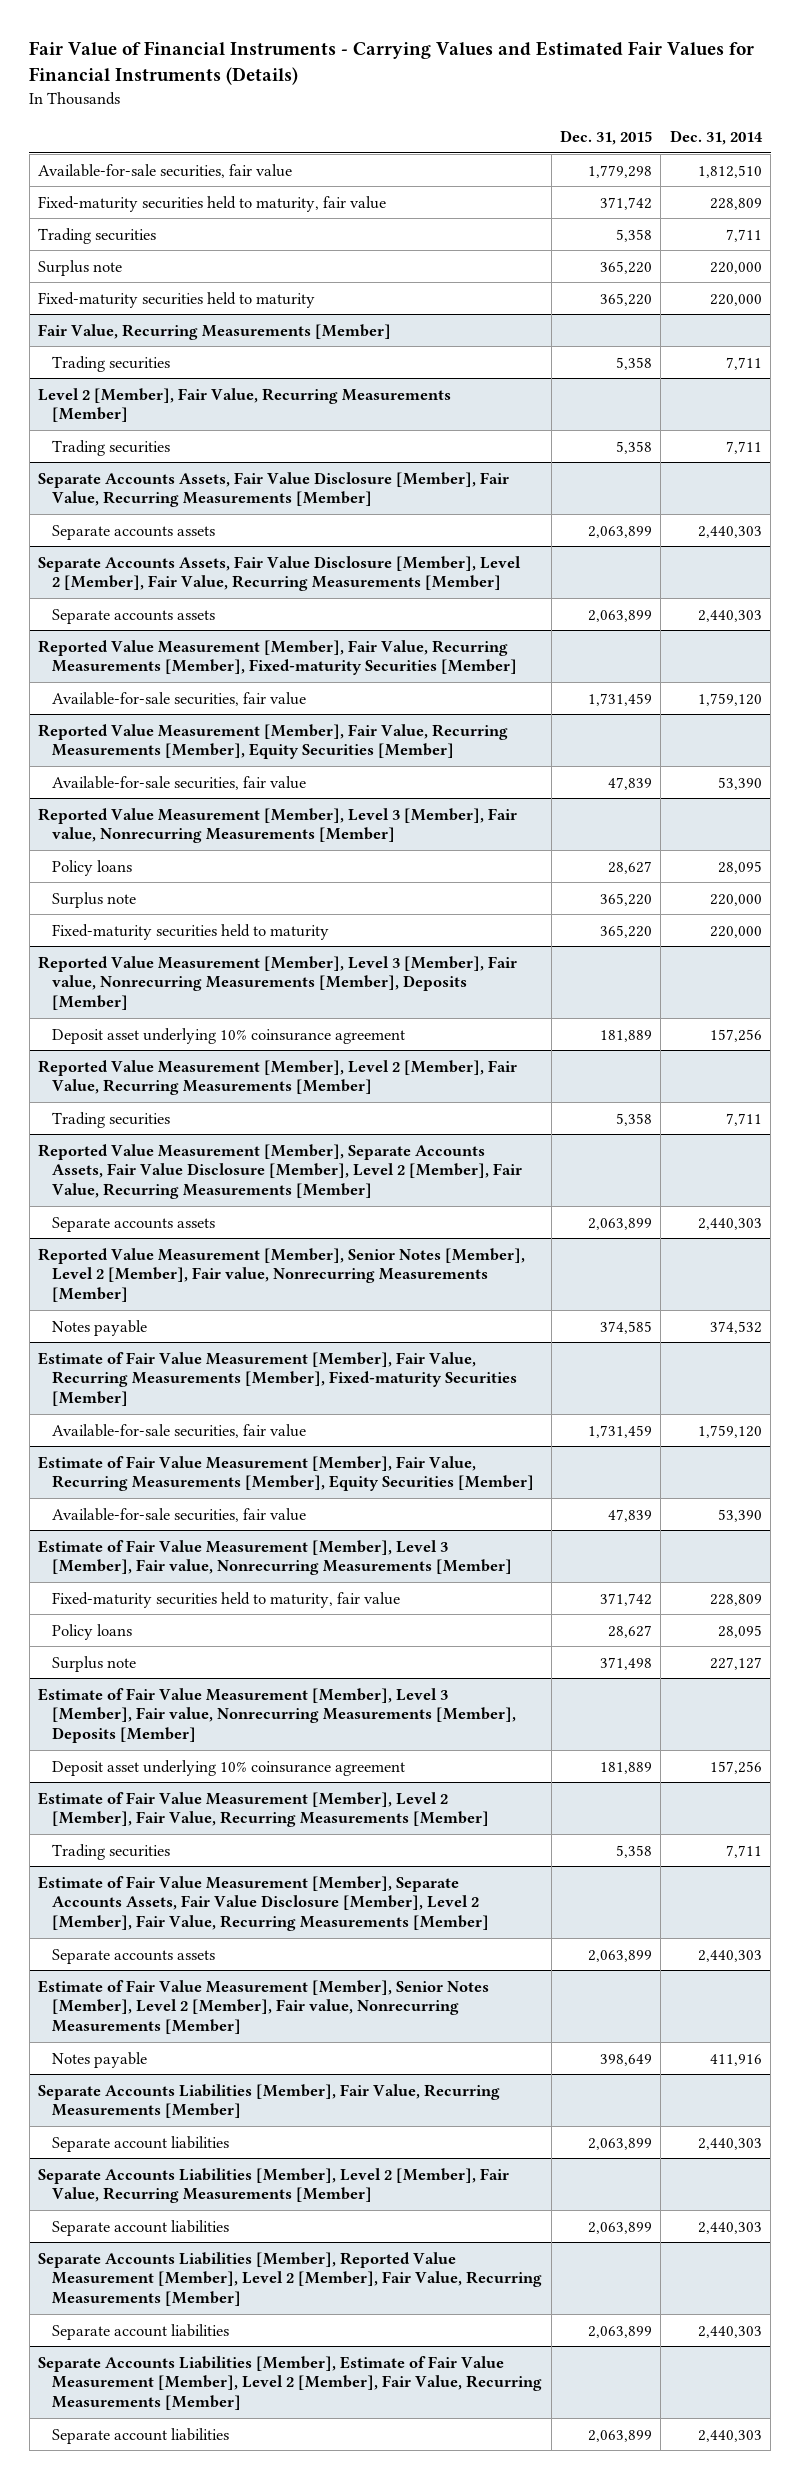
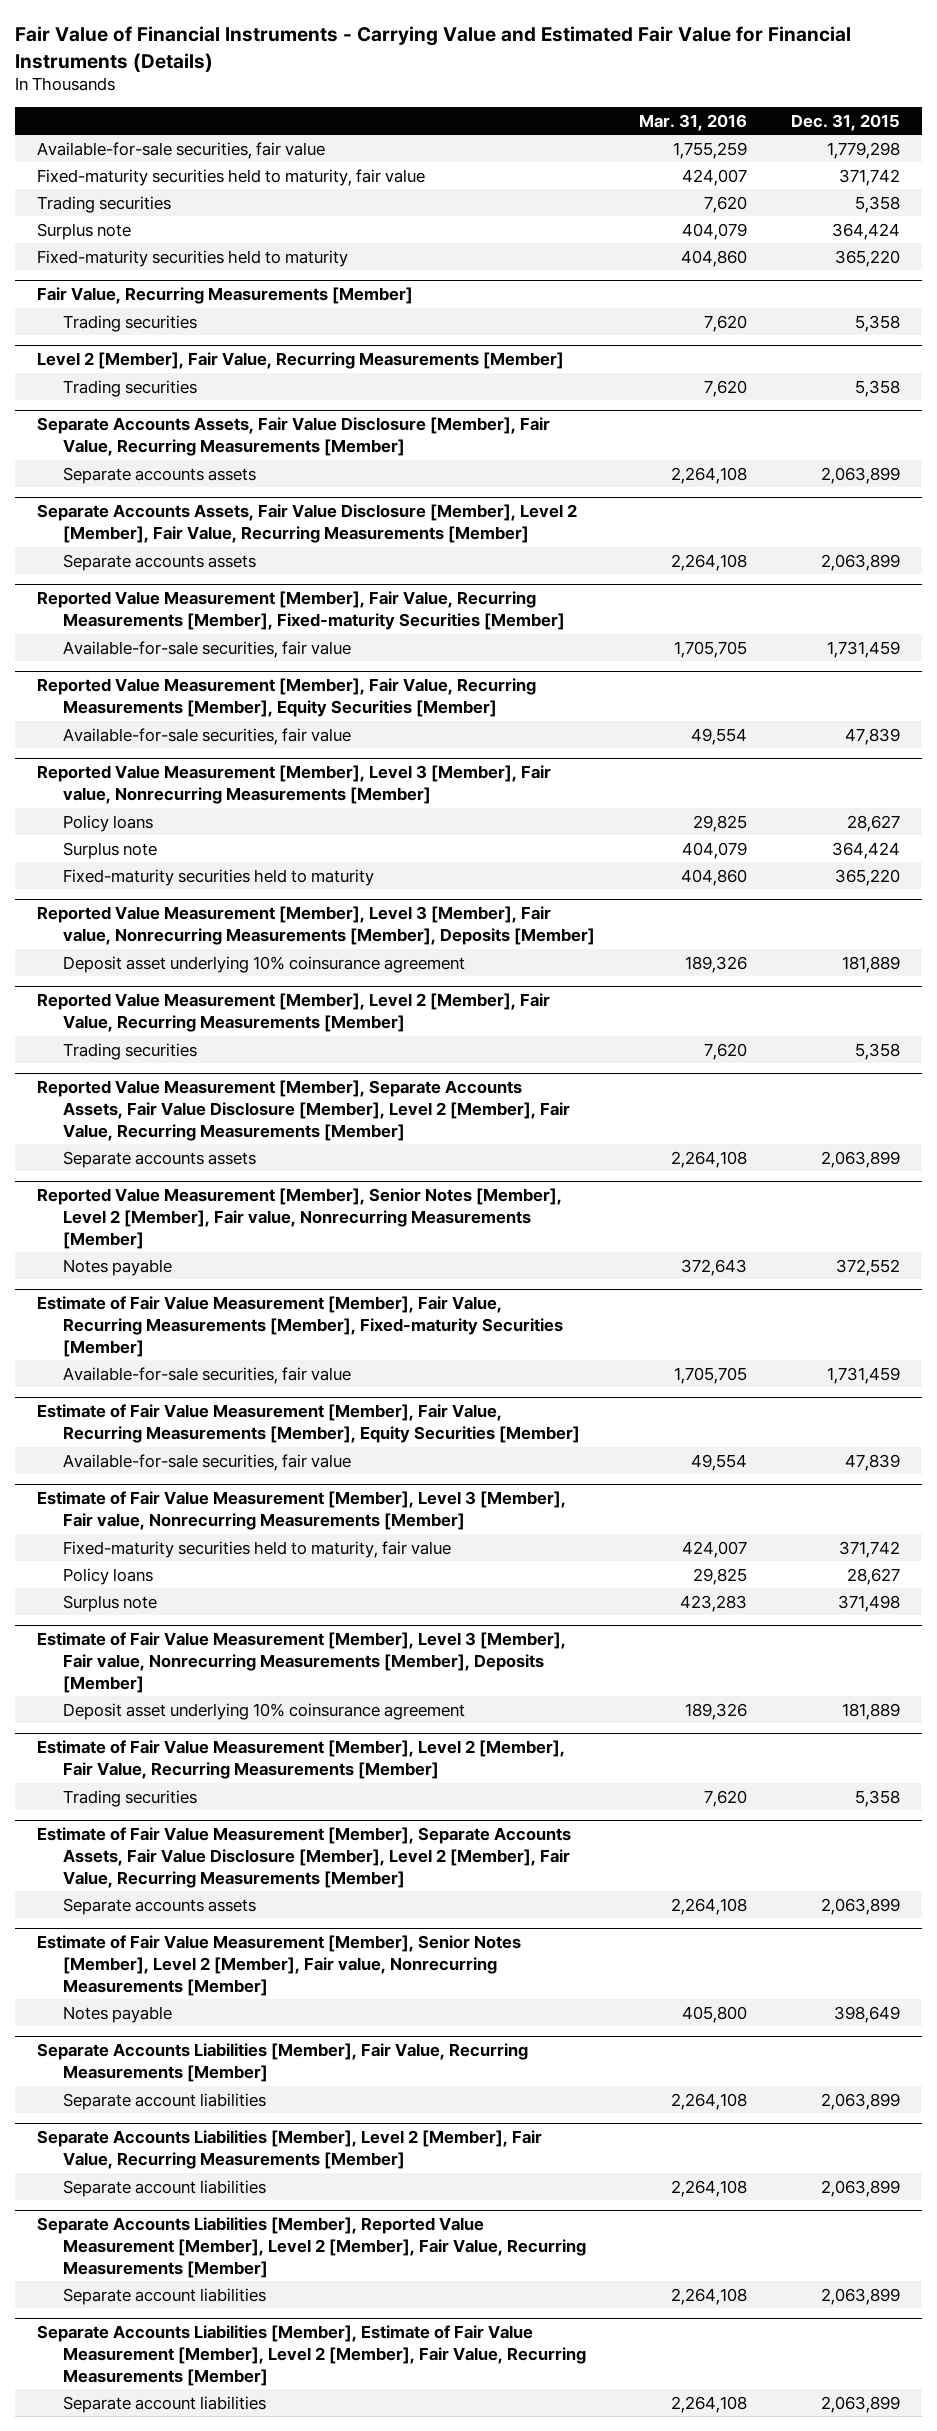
- Fair Value of Financial Instruments - Carrying Values and Estimated Fair Values for Financial Instruments (Details)
+ Fair Value of Financial Instruments - Carrying Value and Estimated Fair Value for Financial Instruments (Details)
- | Dec. 31, 2015 | Dec. 31, 2014
+ | Mar. 31, 2016 | Dec. 31, 2015
- Surplus note | 365,220 | 220,000
+ Surplus note | 404,079 | 364,424
@ Reported Value Measurement [Member], Level 3 [Member], Fair value, Nonrecurring Measurements [Member]
- Surplus note | 365,220 | 220,000
+ Surplus note | 404,079 | 364,424
@ Reported Value Measurement [Member], Senior Notes [Member], Level 2 [Member], Fair value, Nonrecurring Measurements [Member]
- Notes payable | 374,585 | 374,532
+ Notes payable | 372,643 | 372,552

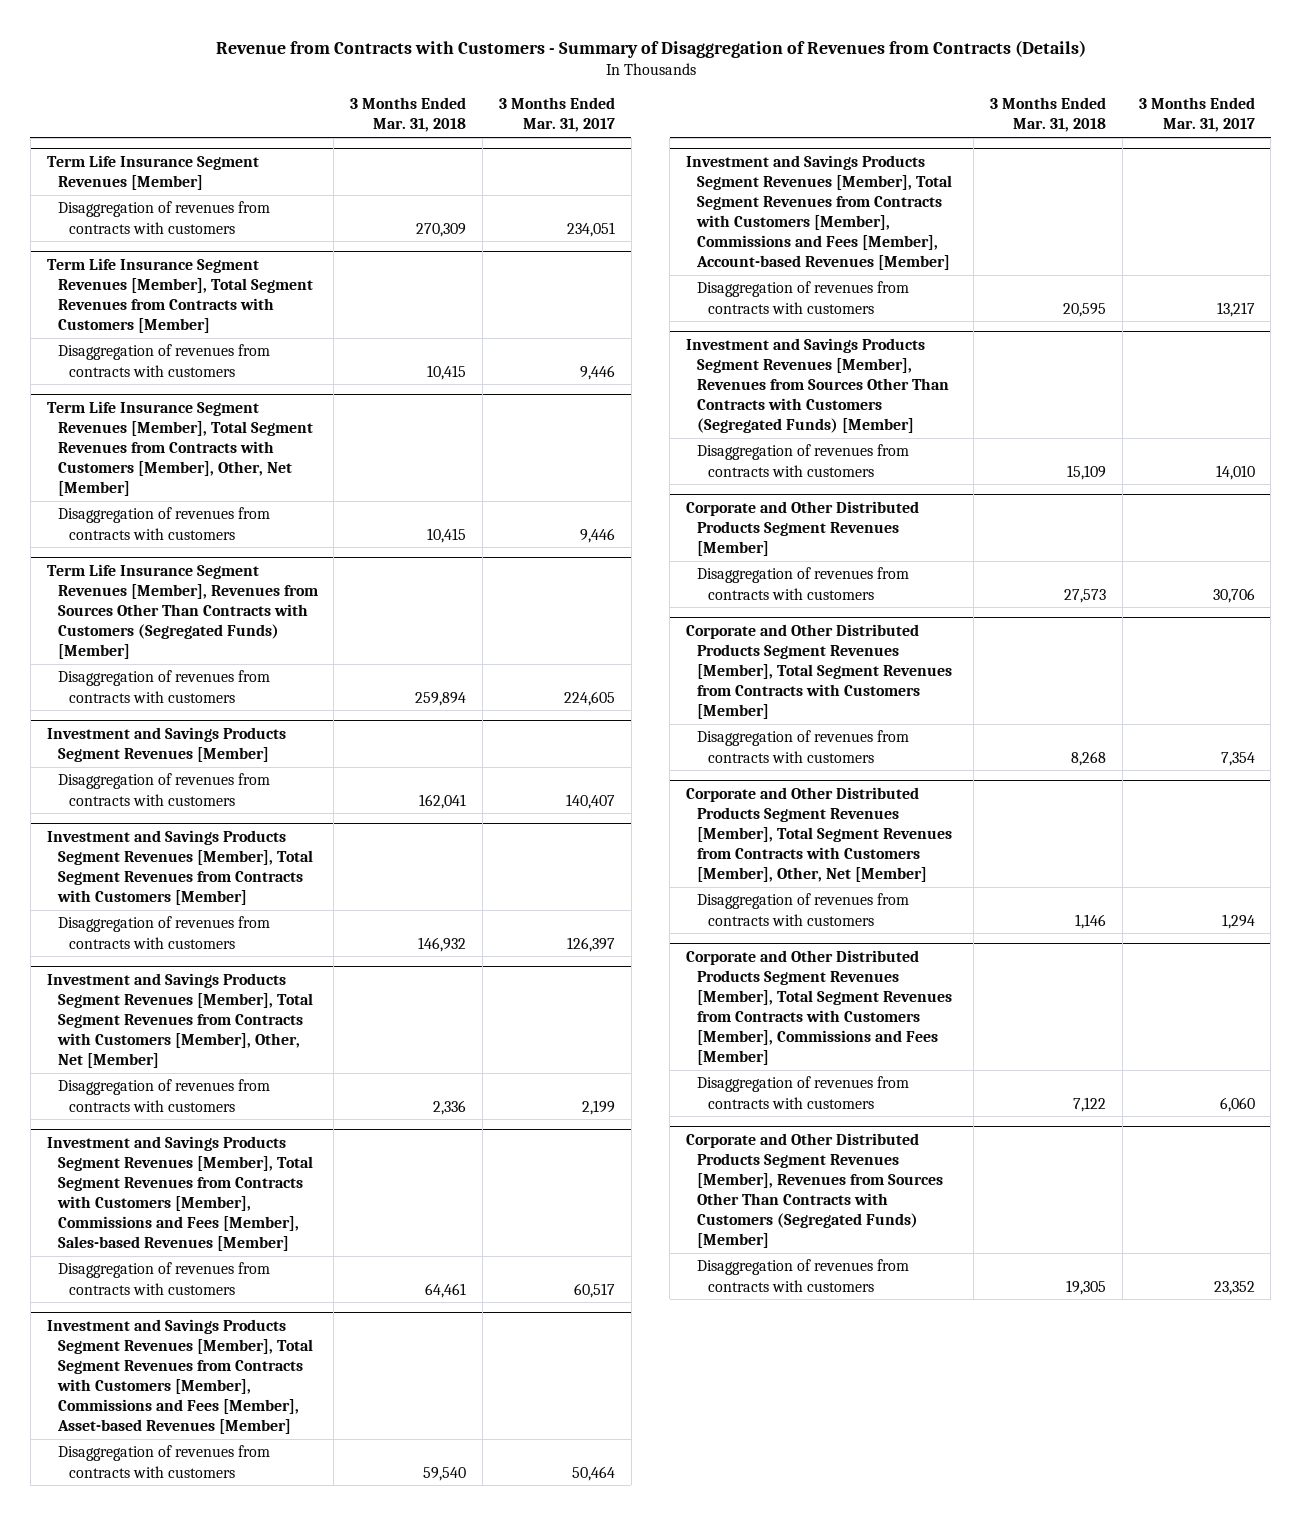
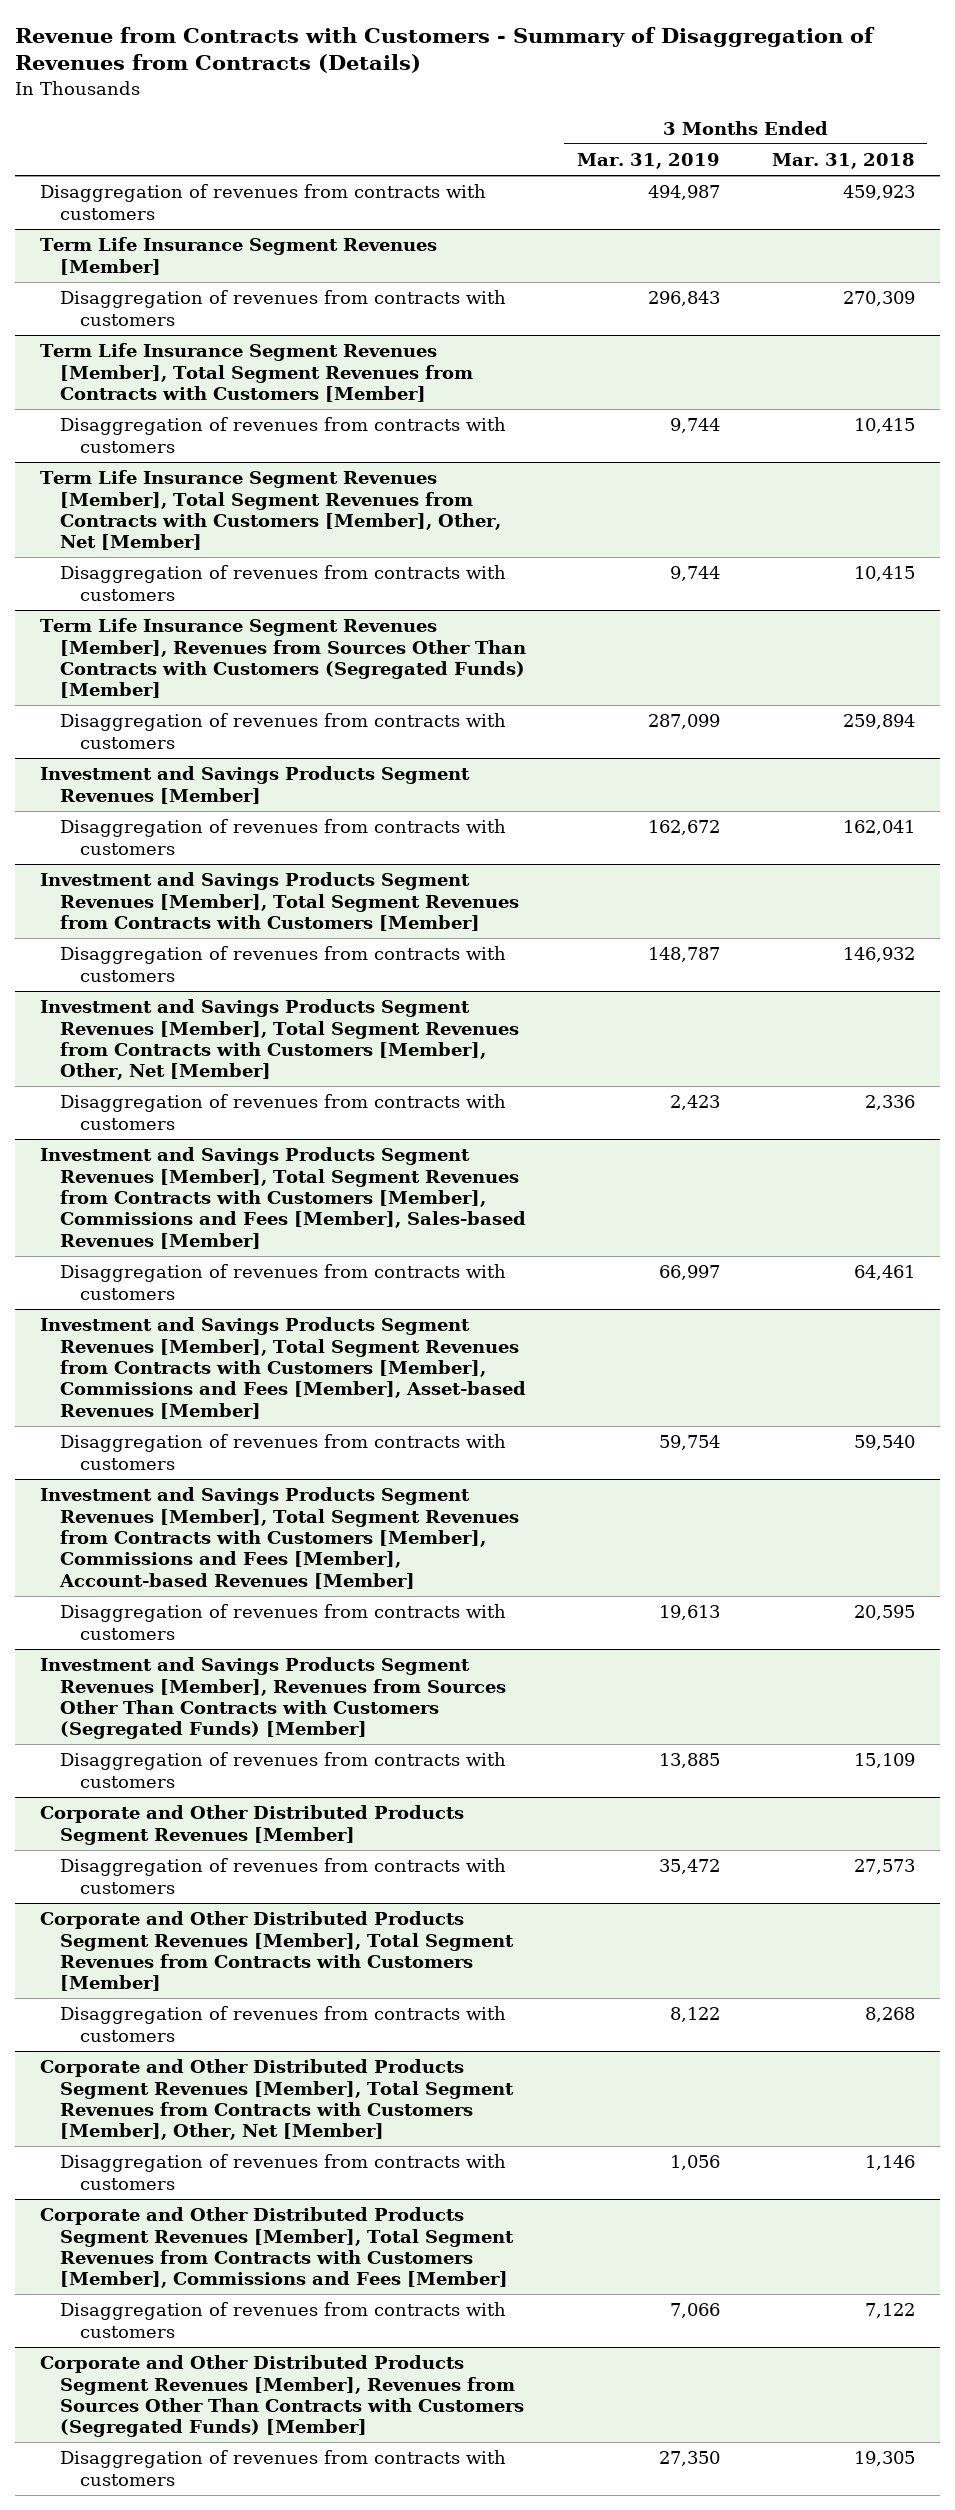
- | 3 Months Ended Mar. 31, 2018 | 3 Months Ended Mar. 31, 2017
+ | 3 Months Ended Mar. 31, 2019 | 3 Months Ended Mar. 31, 2018
+ Disaggregation of revenues from contracts with customers | 494,987 | 459,923

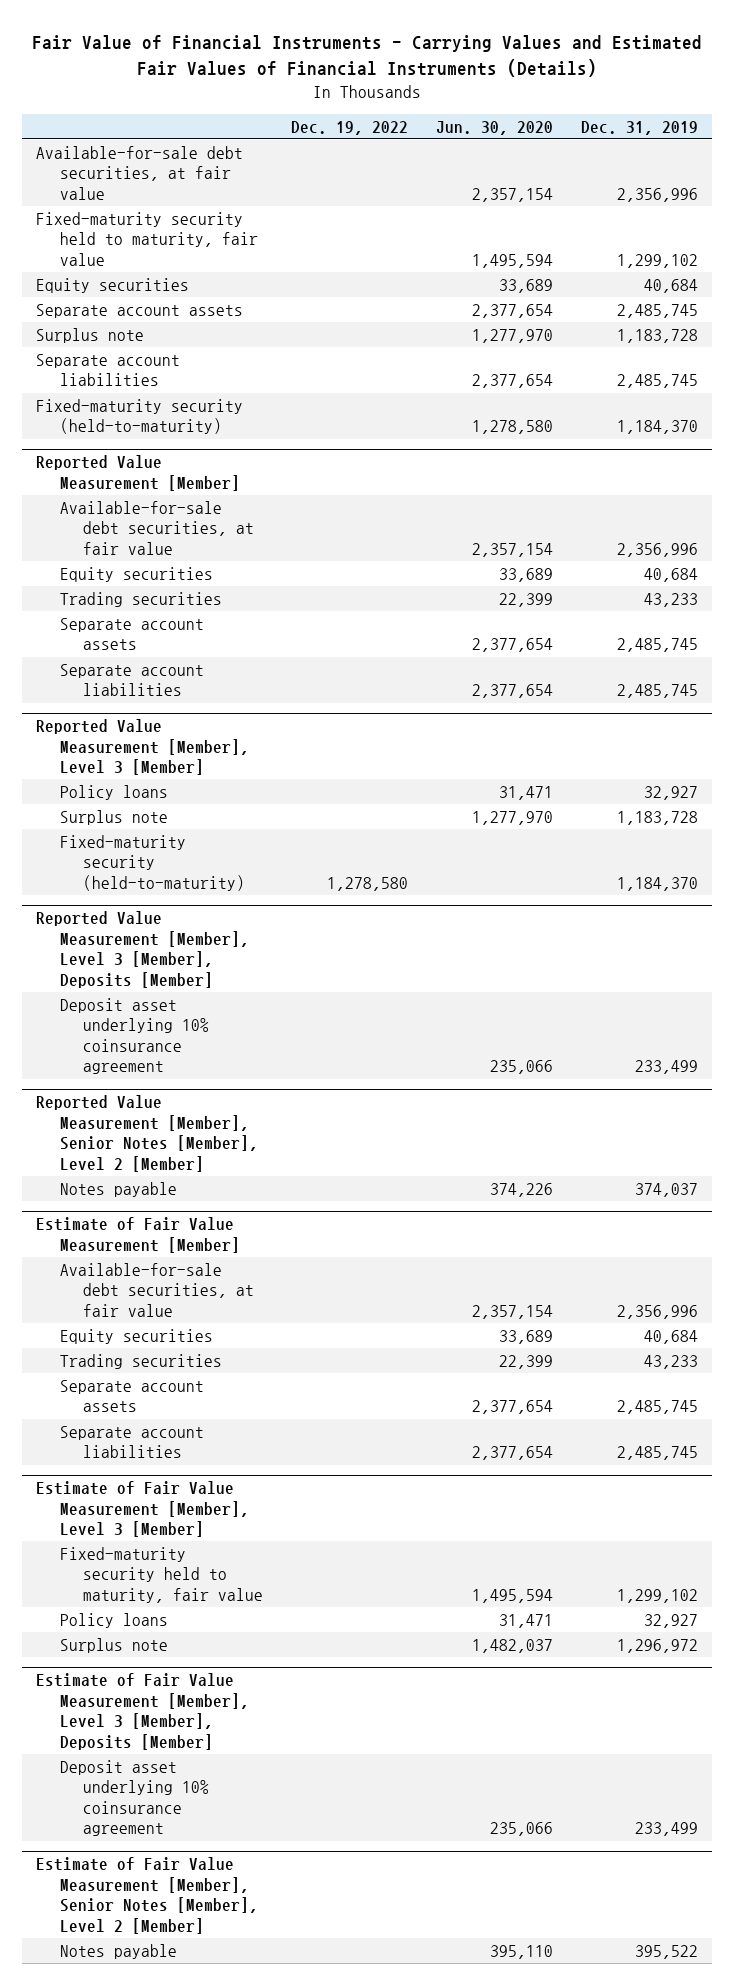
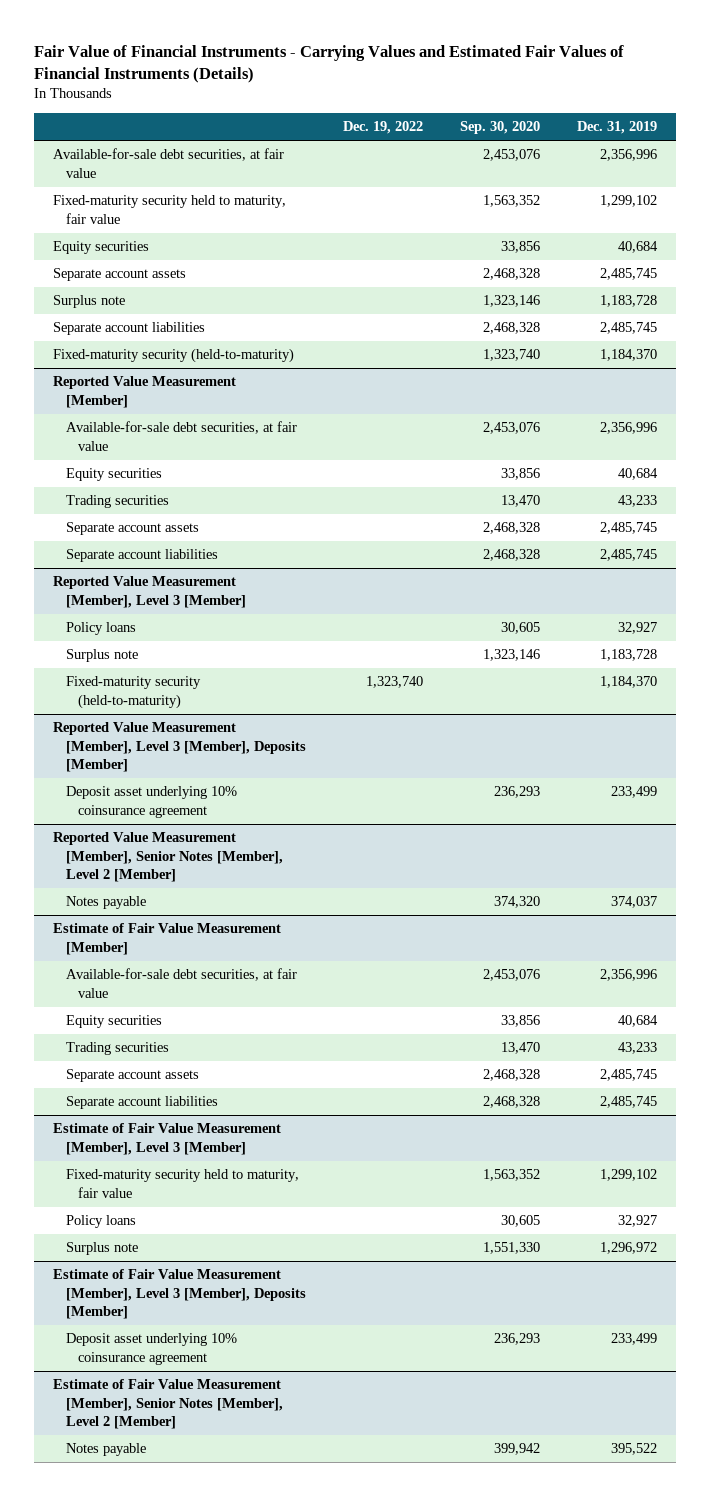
- | Dec. 19, 2022 | Jun. 30, 2020 | Dec. 31, 2019
+ | Dec. 19, 2022 | Sep. 30, 2020 | Dec. 31, 2019
@ Reported Value Measurement [Member], Level 3 [Member]
- Fixed-maturity security (held-to-maturity) | 1,278,580 | | 1,184,370
+ Fixed-maturity security (held-to-maturity) | 1,323,740 | | 1,184,370

